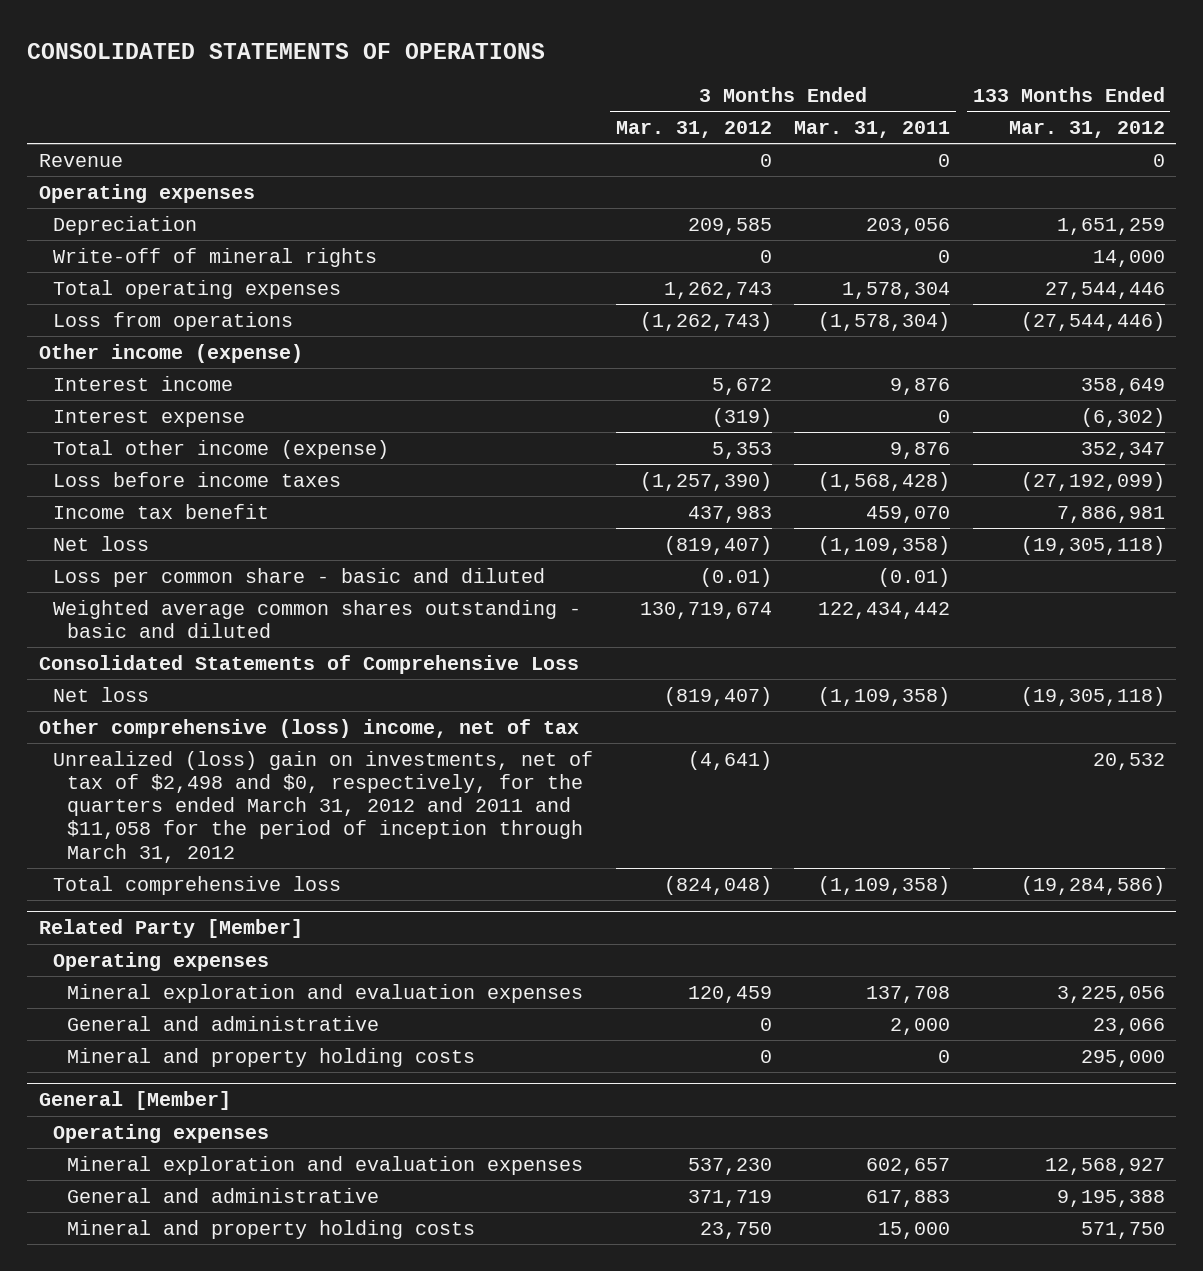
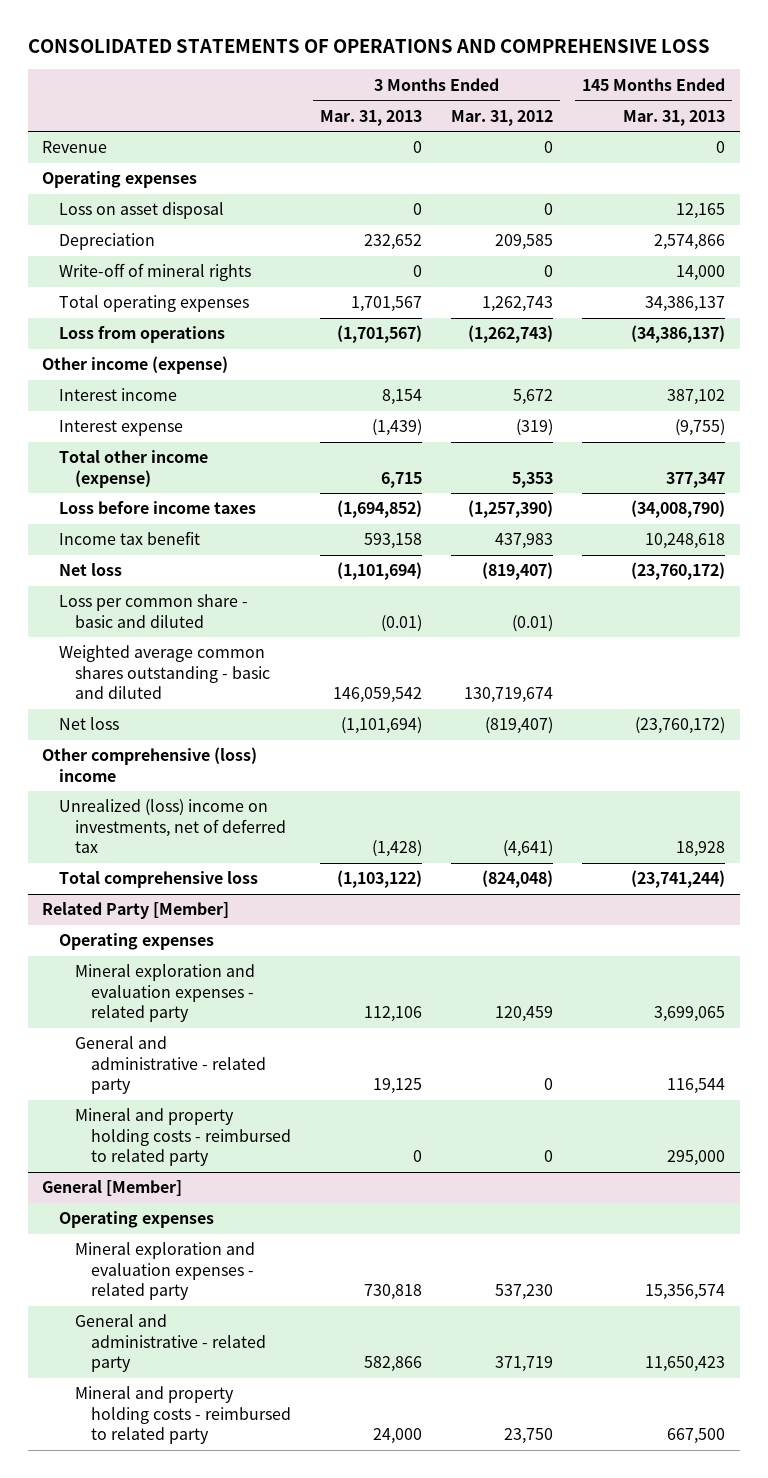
- CONSOLIDATED STATEMENTS OF OPERATIONS
+ CONSOLIDATED STATEMENTS OF OPERATIONS AND COMPREHENSIVE LOSS
- | 3 Months Ended Mar. 31, 2012 | 3 Months Ended Mar. 31, 2011 | 133 Months Ended Mar. 31, 2012
+ | 3 Months Ended Mar. 31, 2013 | 3 Months Ended Mar. 31, 2012 | 145 Months Ended Mar. 31, 2013
+ Loss on asset disposal | 0 | 0 | 12,165
- Consolidated Statements of Comprehensive Loss
- Other comprehensive (loss) income, net of tax
- Unrealized (loss) gain on investments, net of tax of $2,498 and $0, respectively, for the quarters ended March 31, 2012 and 2011 and $11,058 for the period of inception through March 31, 2012 | (4,641) | | 20,532
+ Other comprehensive (loss) income
+ Unrealized (loss) income on investments, net of deferred tax | (1,428) | (4,641) | 18,928
@ Related Party [Member]
- Mineral exploration and evaluation expenses | 120,459 | 137,708 | 3,225,056
- General and administrative | 0 | 2,000 | 23,066
- Mineral and property holding costs | 0 | 0 | 295,000
+ Mineral exploration and evaluation expenses - related party | 112,106 | 120,459 | 3,699,065
+ General and administrative - related party | 19,125 | 0 | 116,544
+ Mineral and property holding costs - reimbursed to related party | 0 | 0 | 295,000
@ General [Member]
- Mineral exploration and evaluation expenses | 537,230 | 602,657 | 12,568,927
- General and administrative | 371,719 | 617,883 | 9,195,388
- Mineral and property holding costs | 23,750 | 15,000 | 571,750
+ Mineral exploration and evaluation expenses - related party | 730,818 | 537,230 | 15,356,574
+ General and administrative - related party | 582,866 | 371,719 | 11,650,423
+ Mineral and property holding costs - reimbursed to related party | 24,000 | 23,750 | 667,500

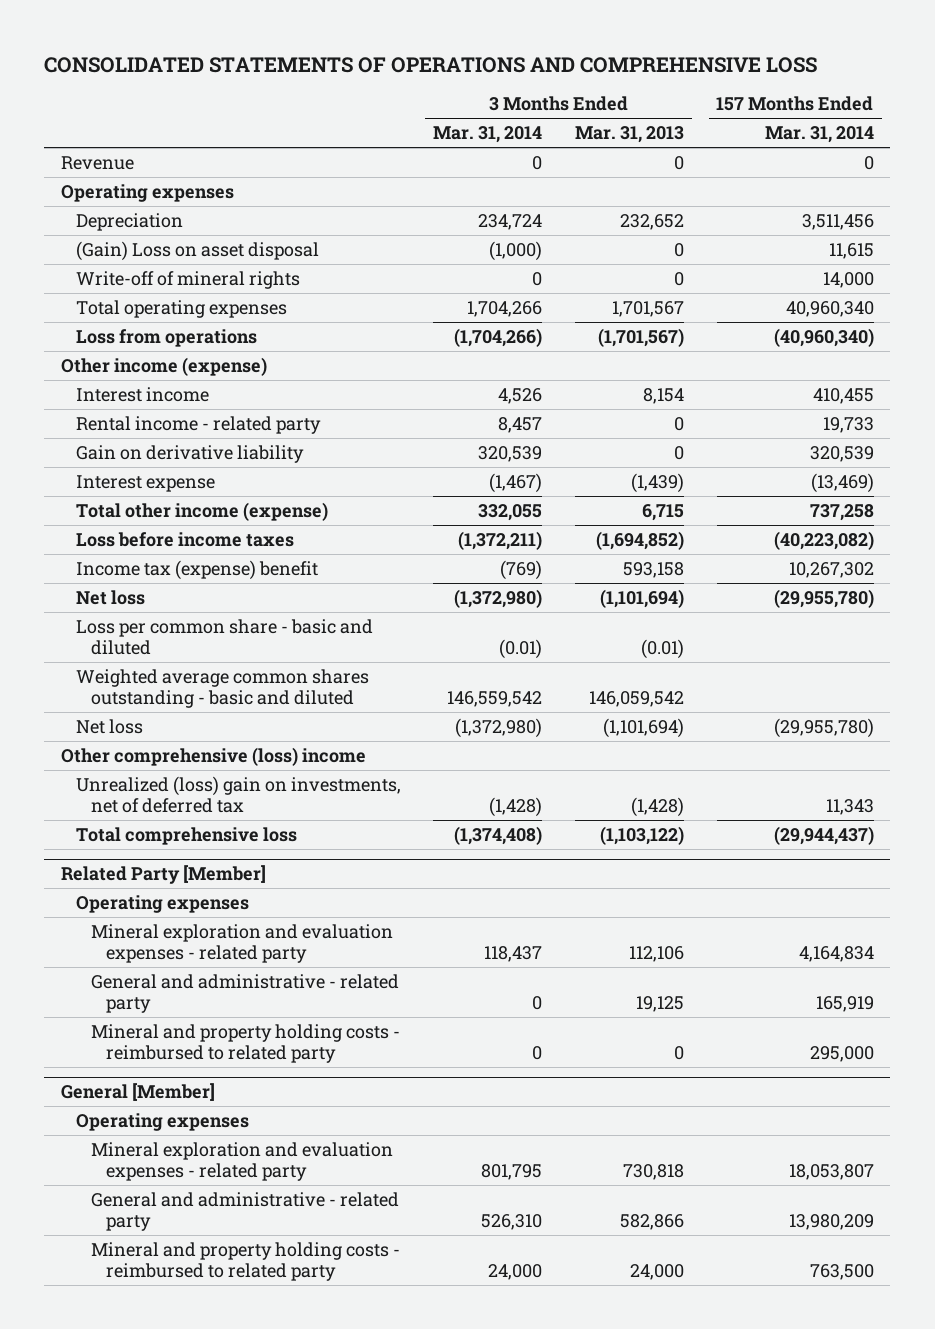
- | 3 Months Ended Mar. 31, 2013 | 3 Months Ended Mar. 31, 2012 | 145 Months Ended Mar. 31, 2013
+ | 3 Months Ended Mar. 31, 2014 | 3 Months Ended Mar. 31, 2013 | 157 Months Ended Mar. 31, 2014
- Loss on asset disposal | 0 | 0 | 12,165
+ (Gain) Loss on asset disposal | (1,000) | 0 | 11,615
+ Rental income - related party | 8,457 | 0 | 19,733
+ Gain on derivative liability | 320,539 | 0 | 320,539
- Income tax benefit | 593,158 | 437,983 | 10,248,618
+ Income tax (expense) benefit | (769) | 593,158 | 10,267,302
- Unrealized (loss) income on investments, net of deferred tax | (1,428) | (4,641) | 18,928
+ Unrealized (loss) gain on investments, net of deferred tax | (1,428) | (1,428) | 11,343

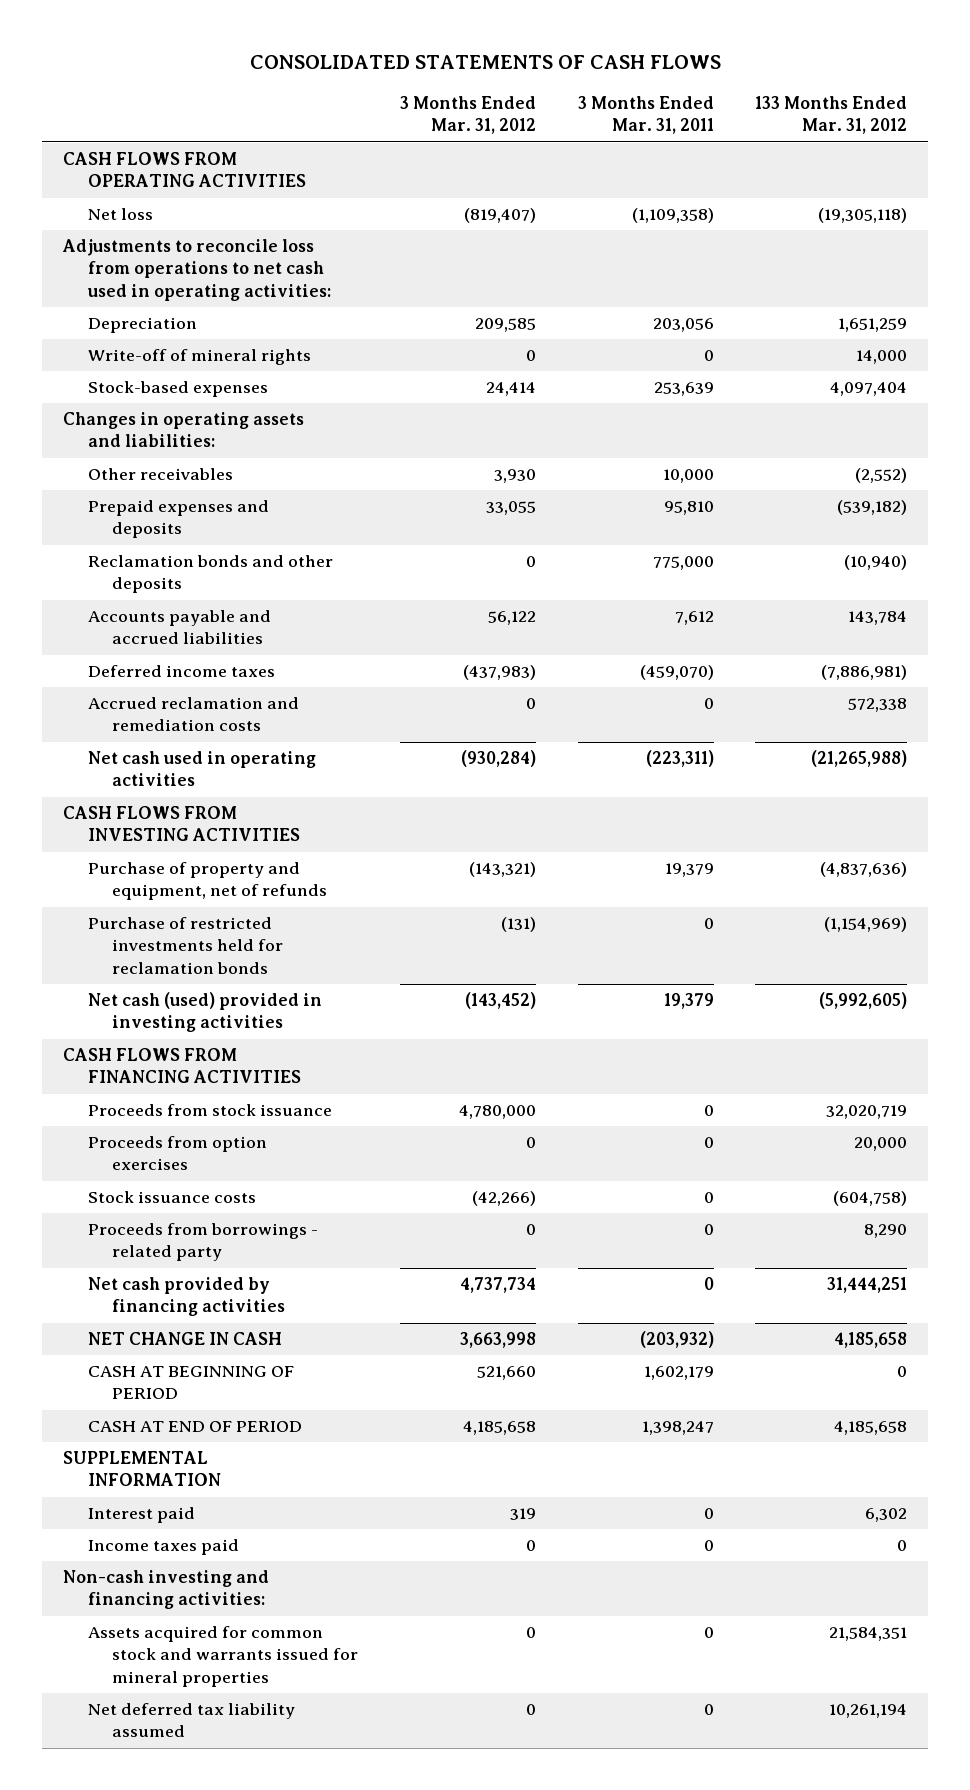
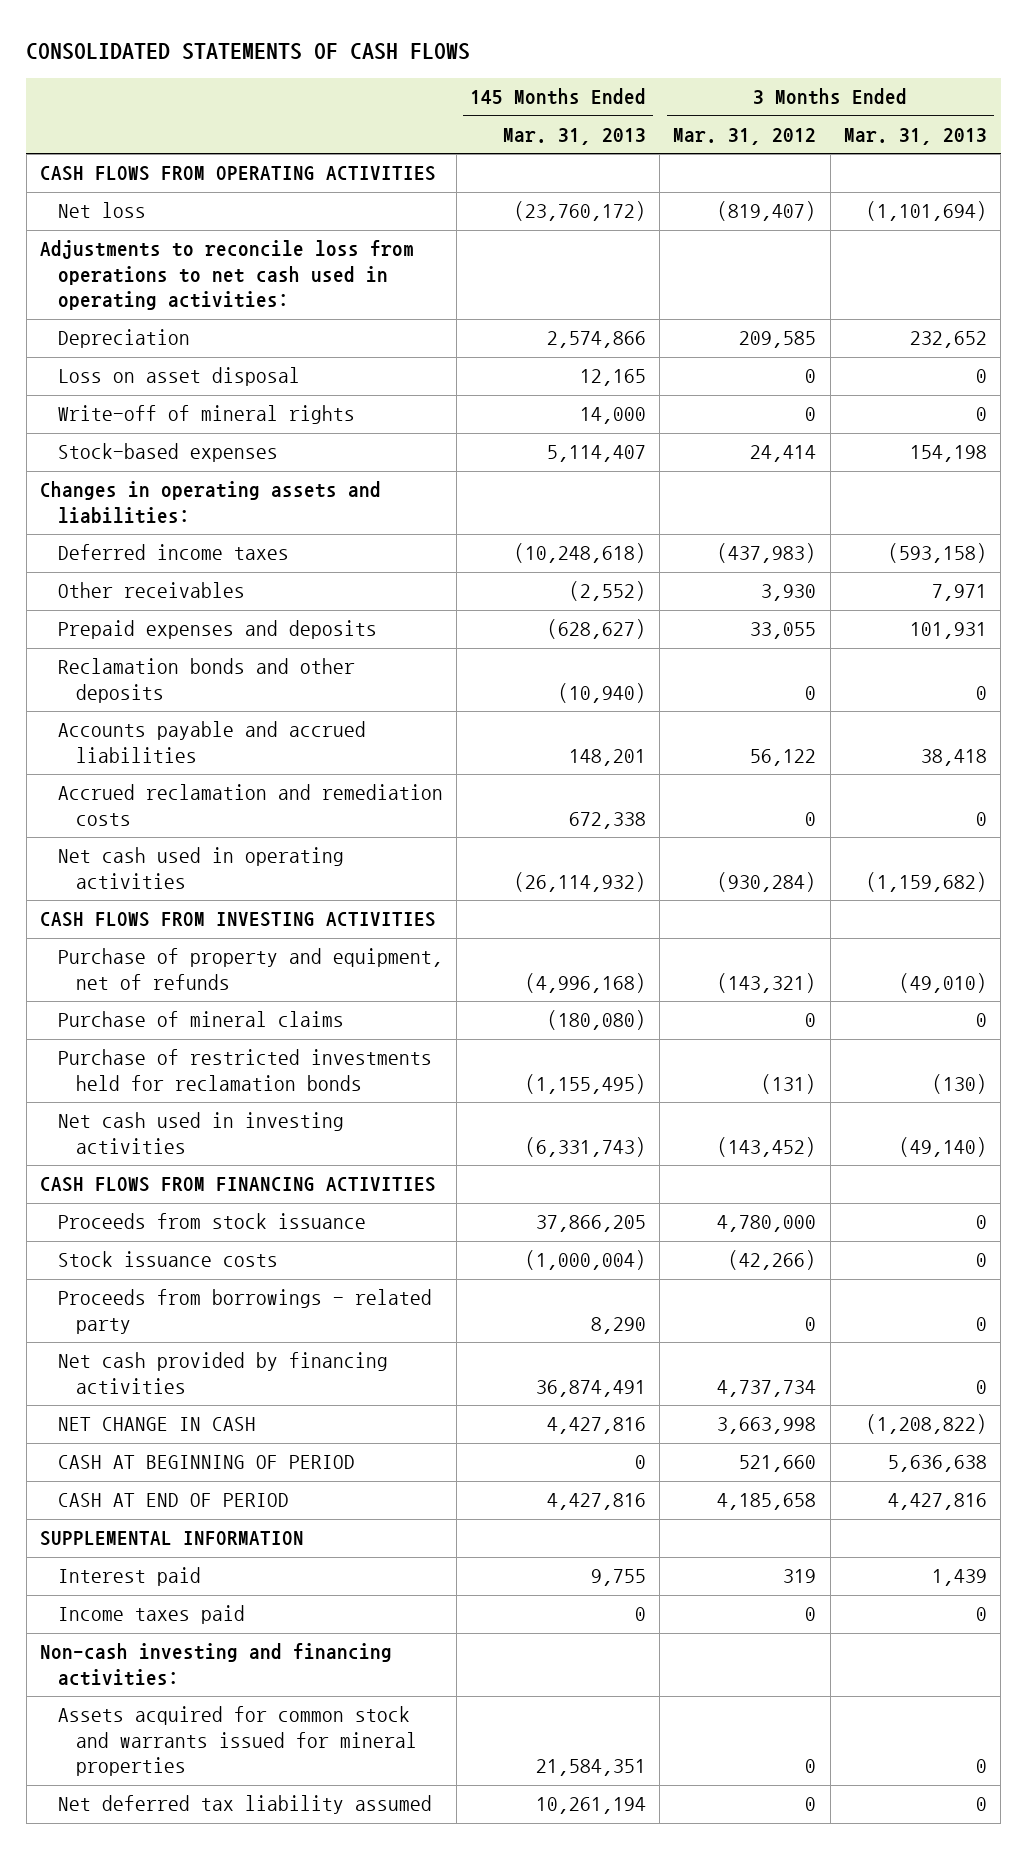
- | 3 Months Ended Mar. 31, 2012 | 3 Months Ended Mar. 31, 2011 | 133 Months Ended Mar. 31, 2012
+ | 145 Months Ended Mar. 31, 2013 | 3 Months Ended Mar. 31, 2012 | 3 Months Ended Mar. 31, 2013
+ Loss on asset disposal | 12,165 | 0 | 0
moved up: Deferred income taxes | (10,248,618) | (437,983) | (593,158)
+ Purchase of mineral claims | (180,080) | 0 | 0
- Net cash (used) provided in investing activities | (143,452) | 19,379 | (5,992,605)
+ Net cash used in investing activities | (6,331,743) | (143,452) | (49,140)
- Proceeds from option exercises | 0 | 0 | 20,000

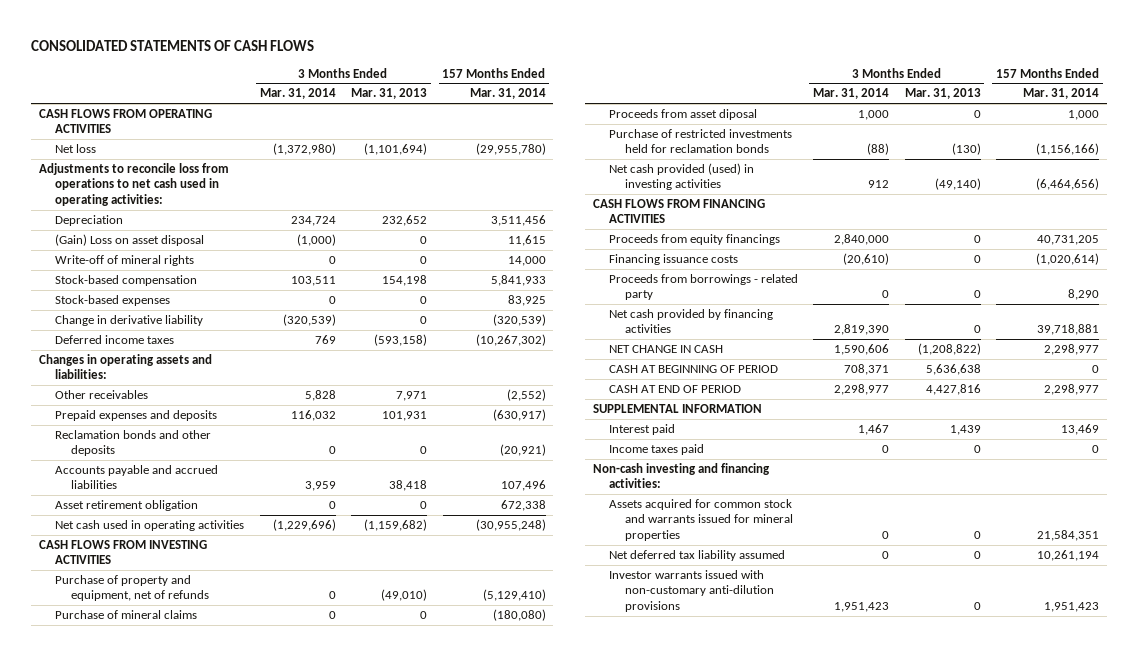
- | 145 Months Ended Mar. 31, 2013 | 3 Months Ended Mar. 31, 2012 | 3 Months Ended Mar. 31, 2013
+ | 3 Months Ended Mar. 31, 2014 | 3 Months Ended Mar. 31, 2013 | 157 Months Ended Mar. 31, 2014
- Loss on asset disposal | 12,165 | 0 | 0
+ (Gain) Loss on asset disposal | (1,000) | 0 | 11,615
- Stock-based expenses | 5,114,407 | 24,414 | 154,198
+ Stock-based compensation | 103,511 | 154,198 | 5,841,933
+ Stock-based expenses | 0 | 0 | 83,925
+ Change in derivative liability | (320,539) | 0 | (320,539)
moved down: Changes in operating assets and liabilities:
- Accrued reclamation and remediation costs | 672,338 | 0 | 0
+ Asset retirement obligation | 0 | 0 | 672,338
+ Proceeds from asset diposal | 1,000 | 0 | 1,000
- Net cash used in investing activities | (6,331,743) | (143,452) | (49,140)
+ Net cash provided (used) in investing activities | 912 | (49,140) | (6,464,656)
- Proceeds from stock issuance | 37,866,205 | 4,780,000 | 0
- Stock issuance costs | (1,000,004) | (42,266) | 0
+ Proceeds from equity financings | 2,840,000 | 0 | 40,731,205
+ Financing issuance costs | (20,610) | 0 | (1,020,614)
+ Investor warrants issued with non-customary anti-dilution provisions | 1,951,423 | 0 | 1,951,423

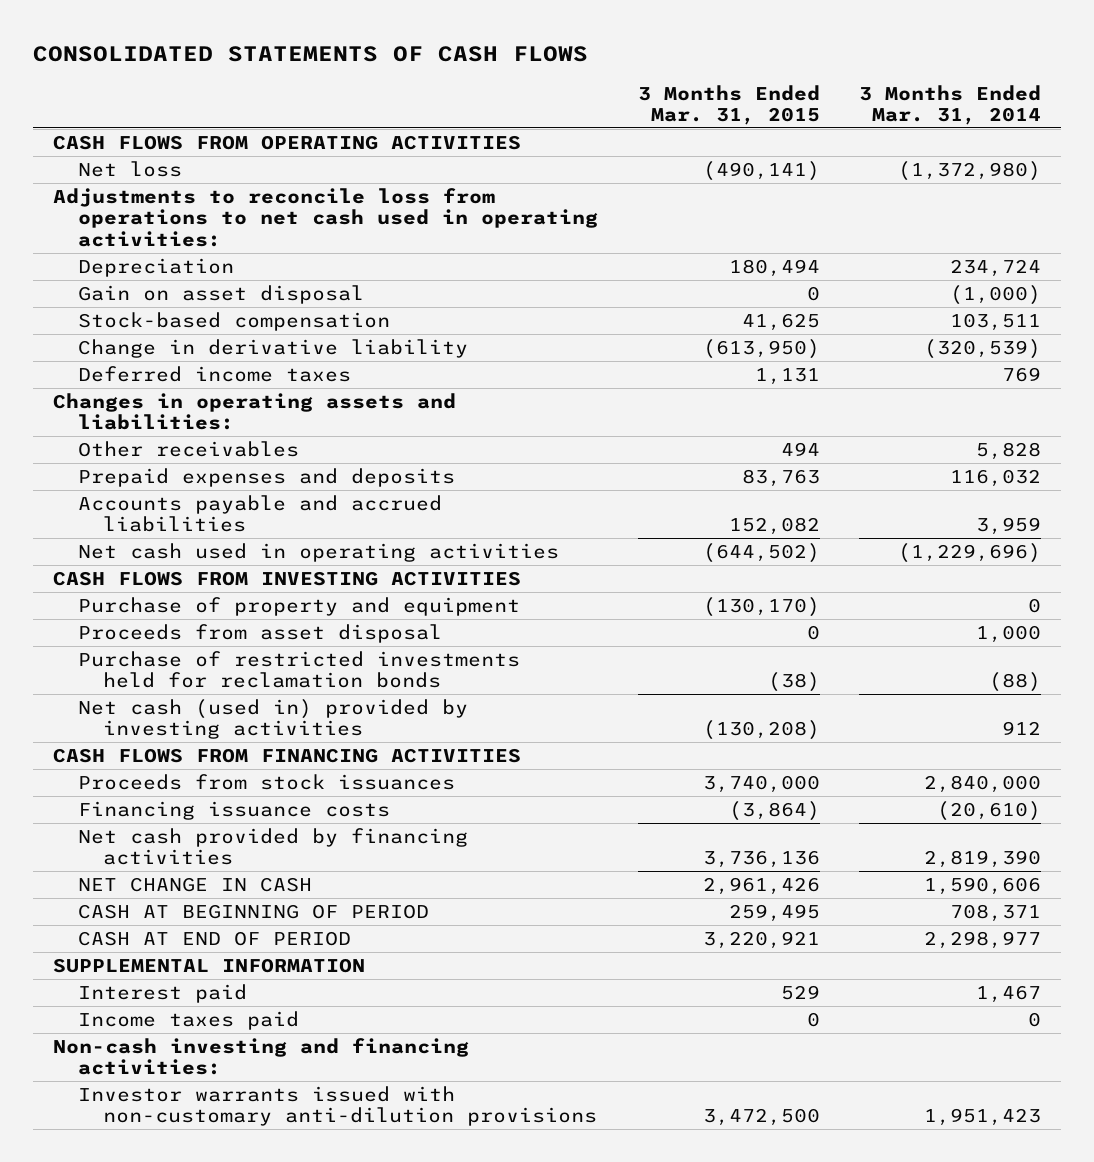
- | 3 Months Ended Mar. 31, 2014 | 3 Months Ended Mar. 31, 2013 | 157 Months Ended Mar. 31, 2014
+ | 3 Months Ended Mar. 31, 2015 | 3 Months Ended Mar. 31, 2014
- (Gain) Loss on asset disposal | (1,000) | 0 | 11,615
- Write-off of mineral rights | 0 | 0 | 14,000
+ Gain on asset disposal | 0 | (1,000)
- Stock-based expenses | 0 | 0 | 83,925
- Reclamation bonds and other deposits | 0 | 0 | (20,921)
- Asset retirement obligation | 0 | 0 | 672,338
- Purchase of property and equipment, net of refunds | 0 | (49,010) | (5,129,410)
- Purchase of mineral claims | 0 | 0 | (180,080)
- Proceeds from asset diposal | 1,000 | 0 | 1,000
+ Purchase of property and equipment | (130,170) | 0
+ Proceeds from asset disposal | 0 | 1,000
- Net cash provided (used) in investing activities | 912 | (49,140) | (6,464,656)
+ Net cash (used in) provided by investing activities | (130,208) | 912
- Proceeds from equity financings | 2,840,000 | 0 | 40,731,205
+ Proceeds from stock issuances | 3,740,000 | 2,840,000
- Proceeds from borrowings - related party | 0 | 0 | 8,290
- Assets acquired for common stock and warrants issued for mineral properties | 0 | 0 | 21,584,351
- Net deferred tax liability assumed | 0 | 0 | 10,261,194

